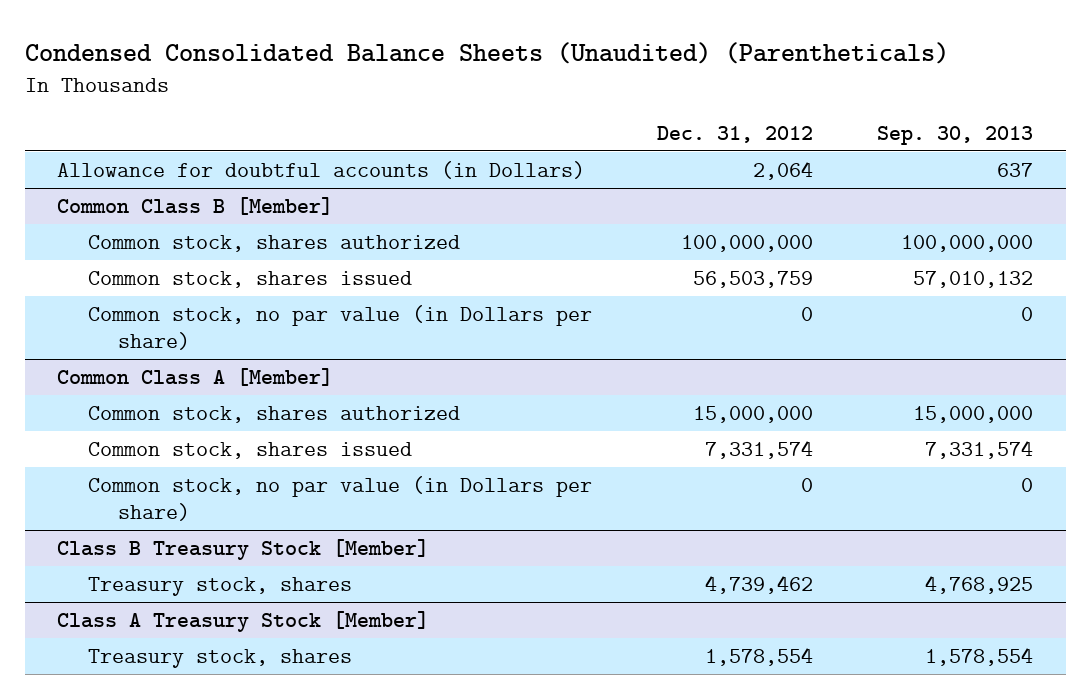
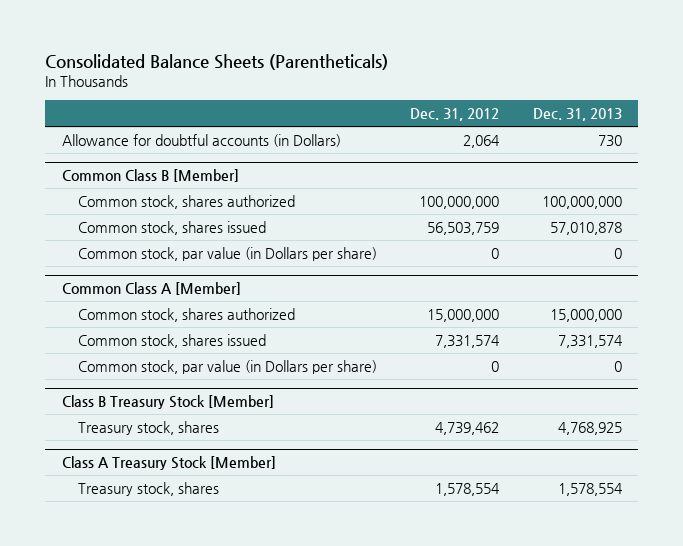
- Condensed Consolidated Balance Sheets (Unaudited) (Parentheticals)
+ Consolidated Balance Sheets (Parentheticals)
- | Dec. 31, 2012 | Sep. 30, 2013
+ | Dec. 31, 2012 | Dec. 31, 2013
@ Common Class B [Member]
- Common stock, no par value (in Dollars per share) | 0 | 0
+ Common stock, par value (in Dollars per share) | 0 | 0
@ Common Class A [Member]
- Common stock, no par value (in Dollars per share) | 0 | 0
+ Common stock, par value (in Dollars per share) | 0 | 0

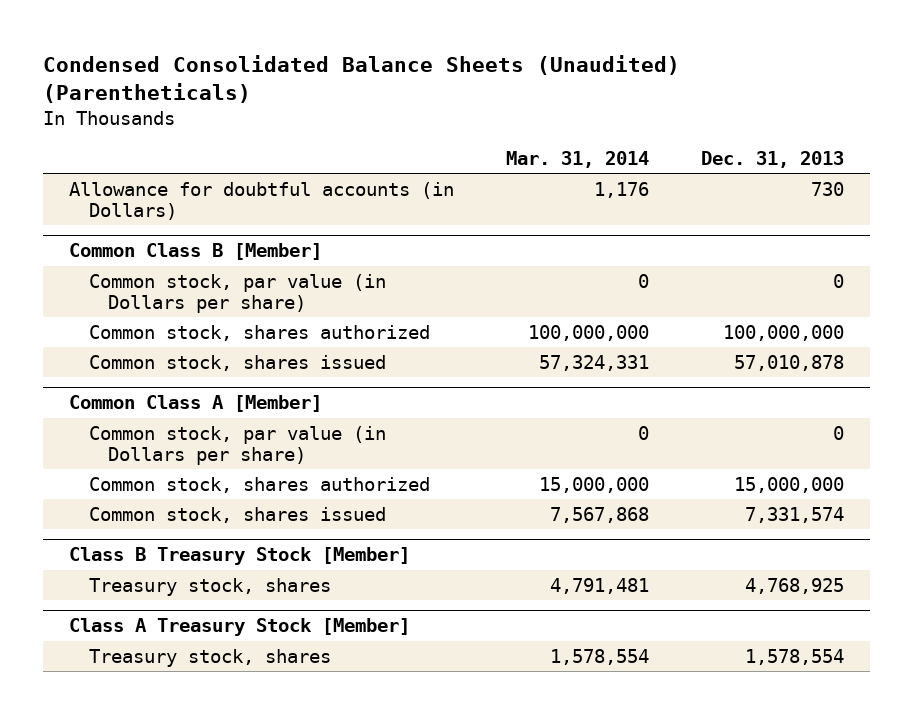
- Consolidated Balance Sheets (Parentheticals)
+ Condensed Consolidated Balance Sheets (Unaudited) (Parentheticals)
- | Dec. 31, 2012 | Dec. 31, 2013
+ | Mar. 31, 2014 | Dec. 31, 2013
@ Common Class B [Member]
moved up: Common stock, par value (in Dollars per share) | 0 | 0
@ Common Class A [Member]
moved up: Common stock, par value (in Dollars per share) | 0 | 0

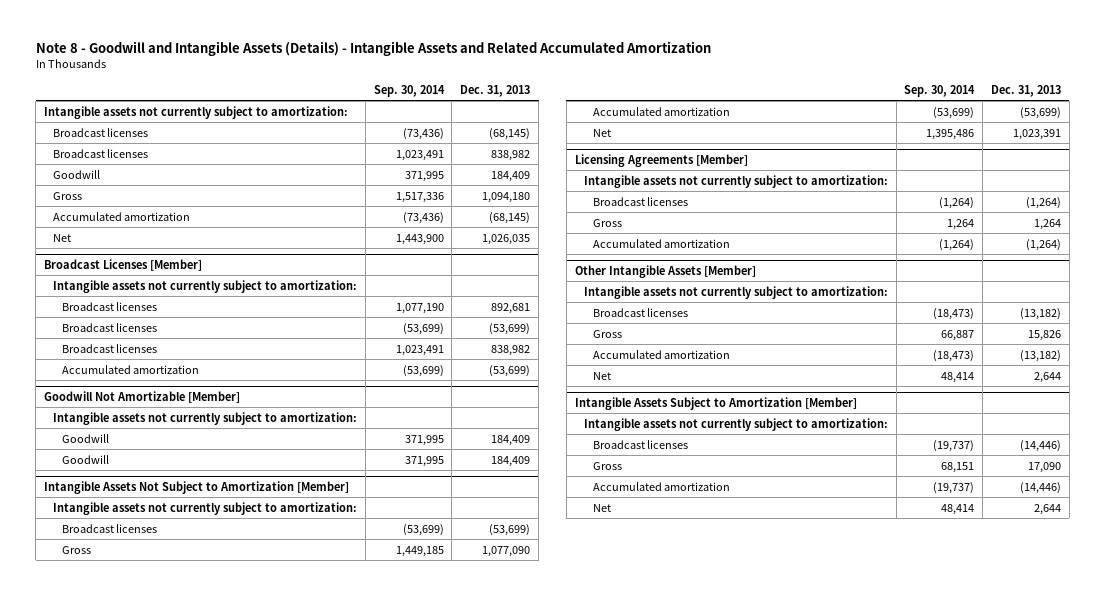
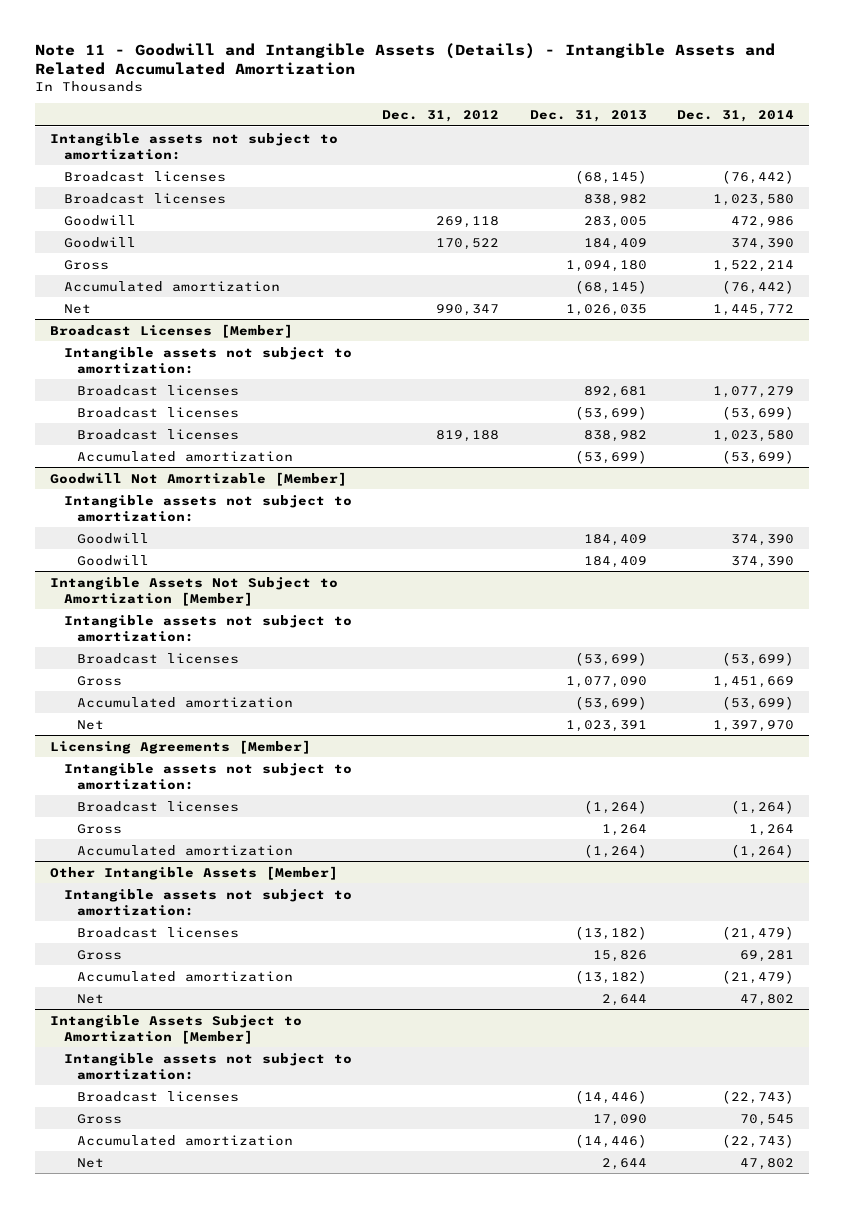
- Note 8 - Goodwill and Intangible Assets (Details) - Intangible Assets and Related Accumulated Amortization
+ Note 11 - Goodwill and Intangible Assets (Details) - Intangible Assets and Related Accumulated Amortization
- | Sep. 30, 2014 | Dec. 31, 2013
+ | Dec. 31, 2012 | Dec. 31, 2013 | Dec. 31, 2014
- Intangible assets not currently subject to amortization:
+ Intangible assets not subject to amortization:
+ Goodwill | 269,118 | 283,005 | 472,986
@ Broadcast Licenses [Member]
- Intangible assets not currently subject to amortization:
+ Intangible assets not subject to amortization:
@ Goodwill Not Amortizable [Member]
- Intangible assets not currently subject to amortization:
+ Intangible assets not subject to amortization:
@ Intangible Assets Not Subject to Amortization [Member]
- Intangible assets not currently subject to amortization:
+ Intangible assets not subject to amortization:
@ Licensing Agreements [Member]
- Intangible assets not currently subject to amortization:
+ Intangible assets not subject to amortization:
@ Other Intangible Assets [Member]
- Intangible assets not currently subject to amortization:
+ Intangible assets not subject to amortization:
@ Intangible Assets Subject to Amortization [Member]
- Intangible assets not currently subject to amortization:
+ Intangible assets not subject to amortization:

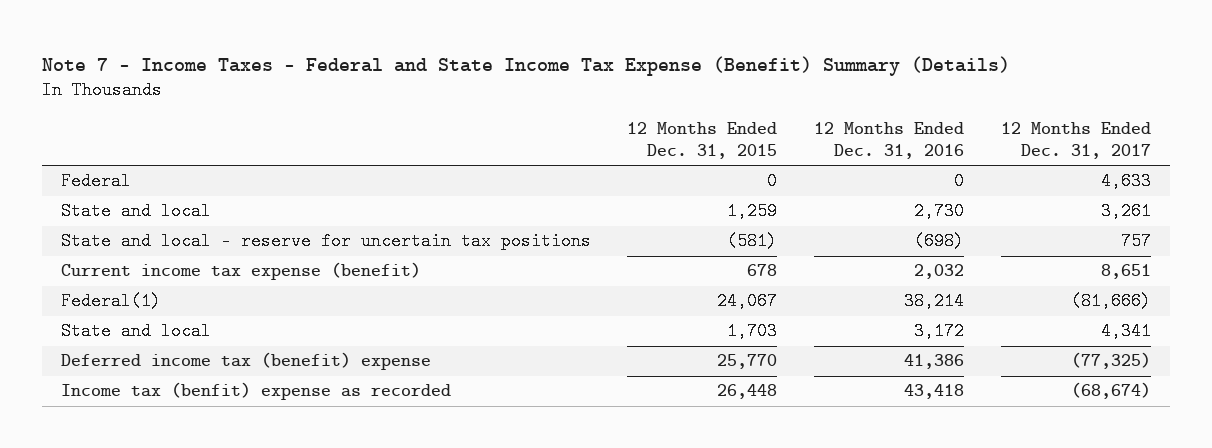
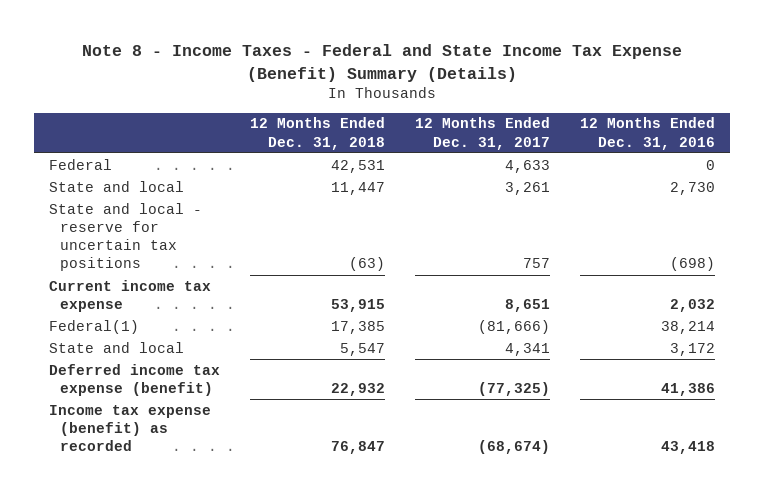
- Note 7 - Income Taxes - Federal and State Income Tax Expense (Benefit) Summary (Details)
+ Note 8 - Income Taxes - Federal and State Income Tax Expense (Benefit) Summary (Details)
- | 12 Months Ended Dec. 31, 2015 | 12 Months Ended Dec. 31, 2016 | 12 Months Ended Dec. 31, 2017
+ | 12 Months Ended Dec. 31, 2018 | 12 Months Ended Dec. 31, 2017 | 12 Months Ended Dec. 31, 2016
- Current income tax expense (benefit) | 678 | 2,032 | 8,651
+ Current income tax expense | 53,915 | 8,651 | 2,032
- Deferred income tax (benefit) expense | 25,770 | 41,386 | (77,325)
- Income tax (benfit) expense as recorded | 26,448 | 43,418 | (68,674)
+ Deferred income tax expense (benefit) | 22,932 | (77,325) | 41,386
+ Income tax expense (benefit) as recorded | 76,847 | (68,674) | 43,418

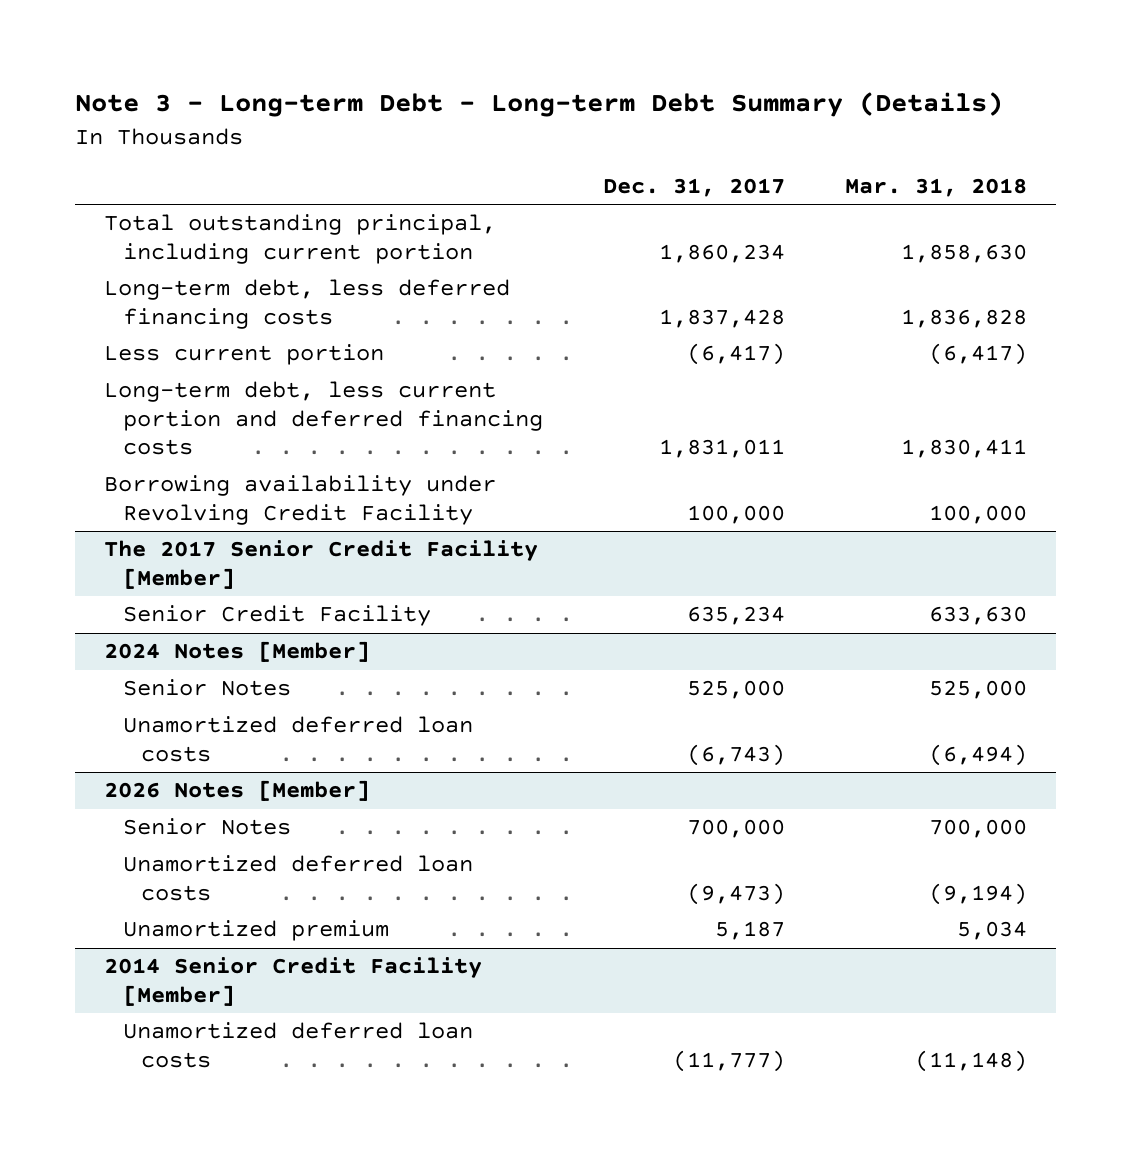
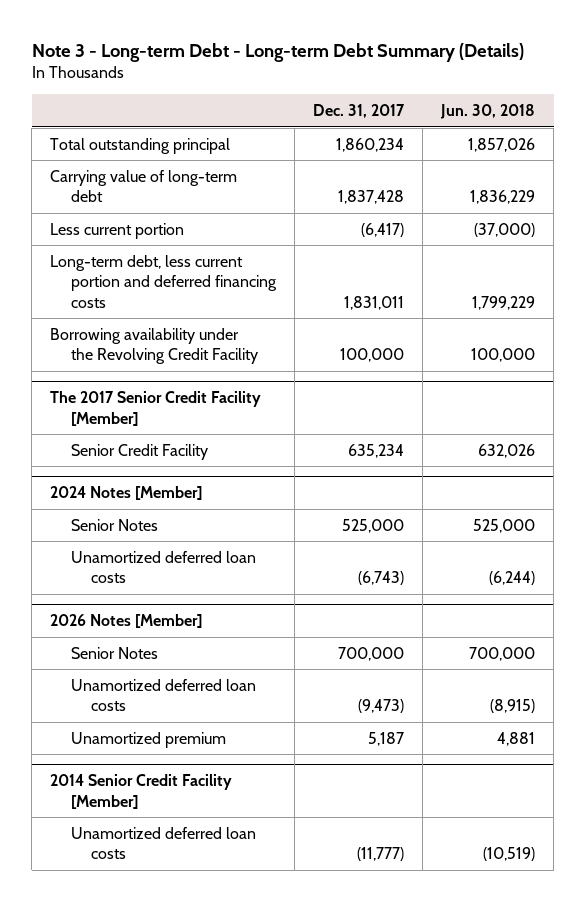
- | Dec. 31, 2017 | Mar. 31, 2018
+ | Dec. 31, 2017 | Jun. 30, 2018
- Total outstanding principal, including current portion | 1,860,234 | 1,858,630
- Long-term debt, less deferred financing costs | 1,837,428 | 1,836,828
+ Total outstanding principal | 1,860,234 | 1,857,026
+ Carrying value of long-term debt | 1,837,428 | 1,836,229
- Borrowing availability under Revolving Credit Facility | 100,000 | 100,000
+ Borrowing availability under the Revolving Credit Facility | 100,000 | 100,000

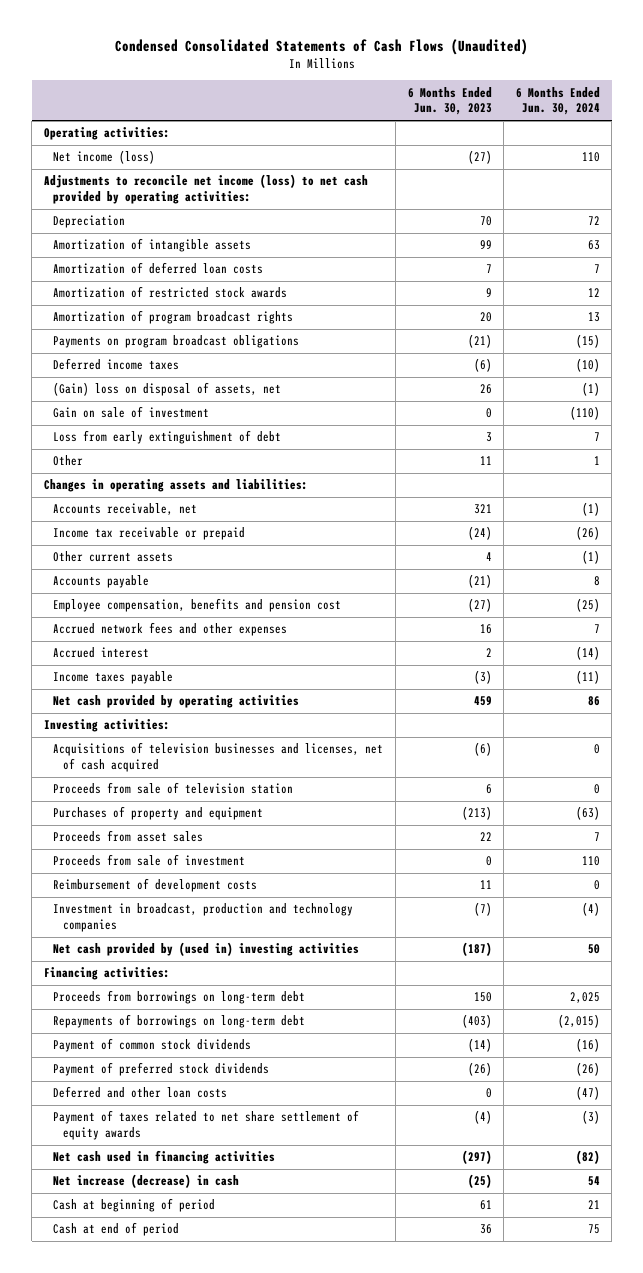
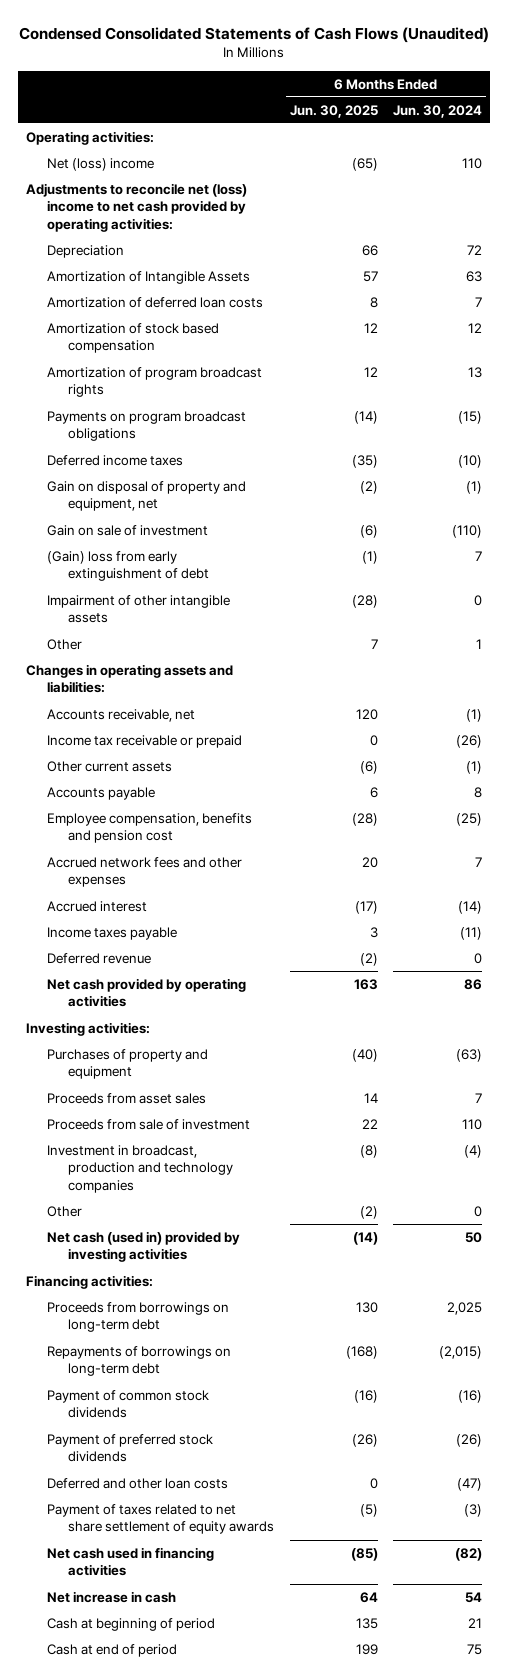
- | 6 Months Ended Jun. 30, 2023 | 6 Months Ended Jun. 30, 2024
+ | 6 Months Ended Jun. 30, 2025 | 6 Months Ended Jun. 30, 2024
- Net income (loss) | (27) | 110
- Adjustments to reconcile net income (loss) to net cash provided by operating activities:
+ Net (loss) income | (65) | 110
+ Adjustments to reconcile net (loss) income to net cash provided by operating activities:
- Amortization of intangible assets | 99 | 63
+ Amortization of Intangible Assets | 57 | 63
- Amortization of restricted stock awards | 9 | 12
+ Amortization of stock based compensation | 12 | 12
- (Gain) loss on disposal of assets, net | 26 | (1)
+ Gain on disposal of property and equipment, net | (2) | (1)
- Loss from early extinguishment of debt | 3 | 7
+ (Gain) loss from early extinguishment of debt | (1) | 7
+ Impairment of other intangible assets | (28) | 0
+ Deferred revenue | (2) | 0
- Acquisitions of television businesses and licenses, net of cash acquired | (6) | 0
- Proceeds from sale of television station | 6 | 0
- Reimbursement of development costs | 11 | 0
- Net cash provided by (used in) investing activities | (187) | 50
+ Other | (2) | 0
+ Net cash (used in) provided by investing activities | (14) | 50
- Net increase (decrease) in cash | (25) | 54
+ Net increase in cash | 64 | 54

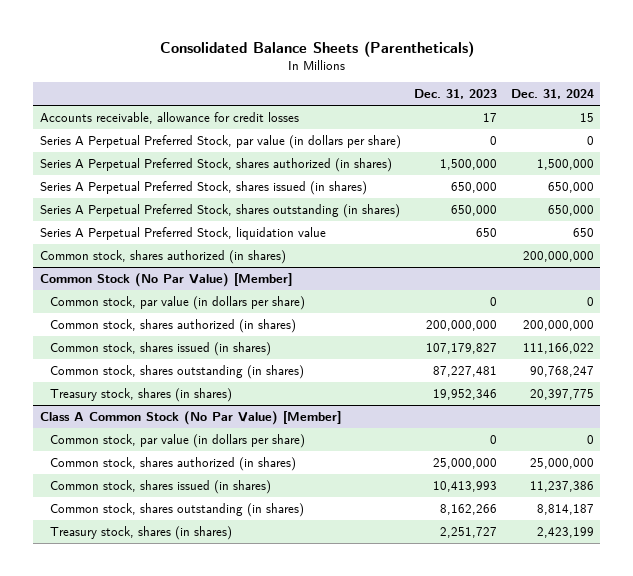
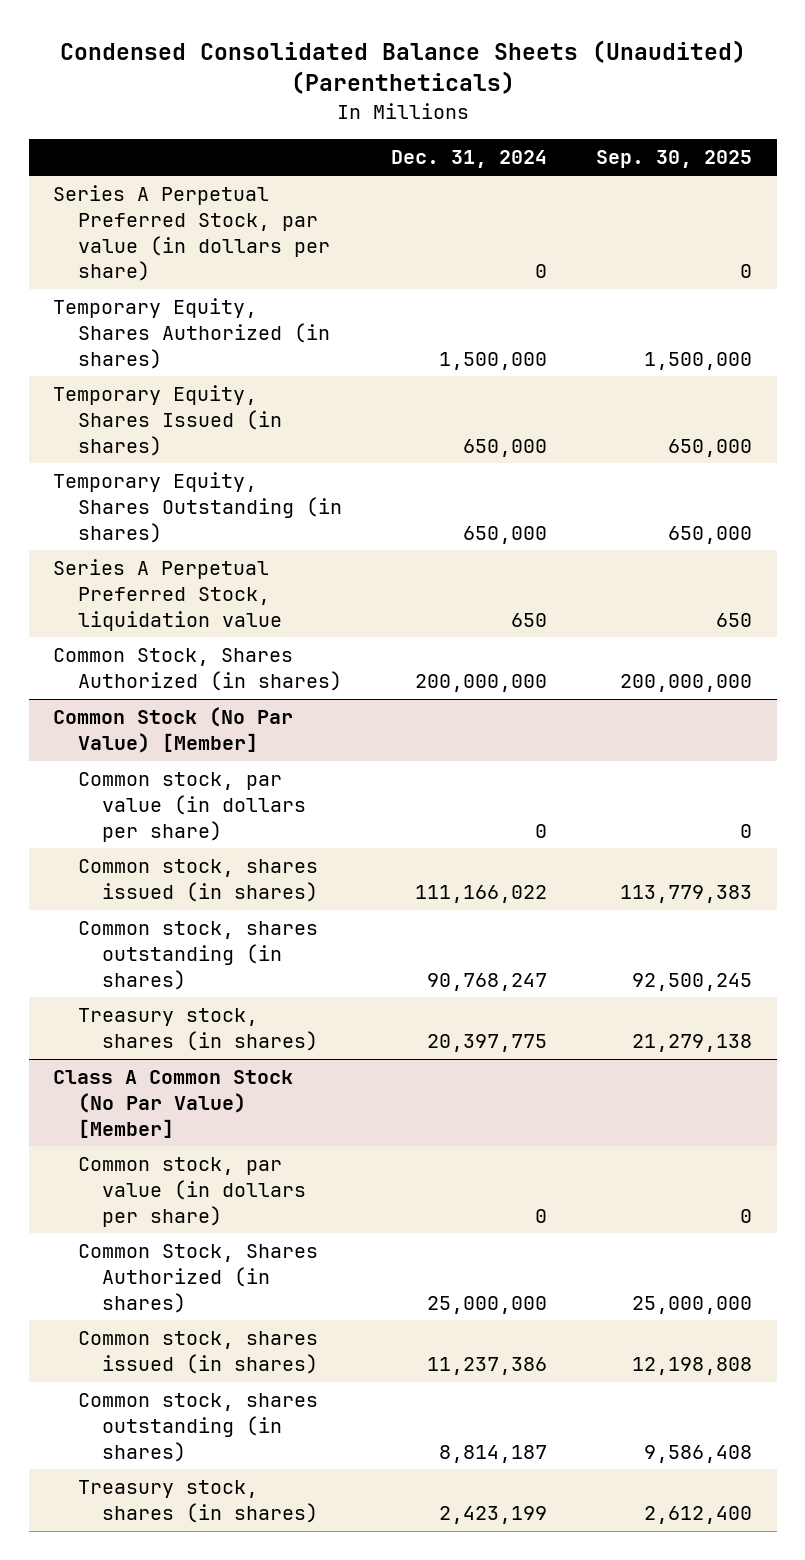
- Consolidated Balance Sheets (Parentheticals)
+ Condensed Consolidated Balance Sheets (Unaudited) (Parentheticals)
- | Dec. 31, 2023 | Dec. 31, 2024
+ | Dec. 31, 2024 | Sep. 30, 2025
- Accounts receivable, allowance for credit losses | 17 | 15
- Series A Perpetual Preferred Stock, shares authorized (in shares) | 1,500,000 | 1,500,000
- Series A Perpetual Preferred Stock, shares issued (in shares) | 650,000 | 650,000
- Series A Perpetual Preferred Stock, shares outstanding (in shares) | 650,000 | 650,000
+ Temporary Equity, Shares Authorized (in shares) | 1,500,000 | 1,500,000
+ Temporary Equity, Shares Issued (in shares) | 650,000 | 650,000
+ Temporary Equity, Shares Outstanding (in shares) | 650,000 | 650,000
- Common stock, shares authorized (in shares) | | 200,000,000
+ Common Stock, Shares Authorized (in shares) | 200,000,000 | 200,000,000
@ Common Stock (No Par Value) [Member]
- Common stock, shares authorized (in shares) | 200,000,000 | 200,000,000
@ Class A Common Stock (No Par Value) [Member]
- Common stock, shares authorized (in shares) | 25,000,000 | 25,000,000
+ Common Stock, Shares Authorized (in shares) | 25,000,000 | 25,000,000

